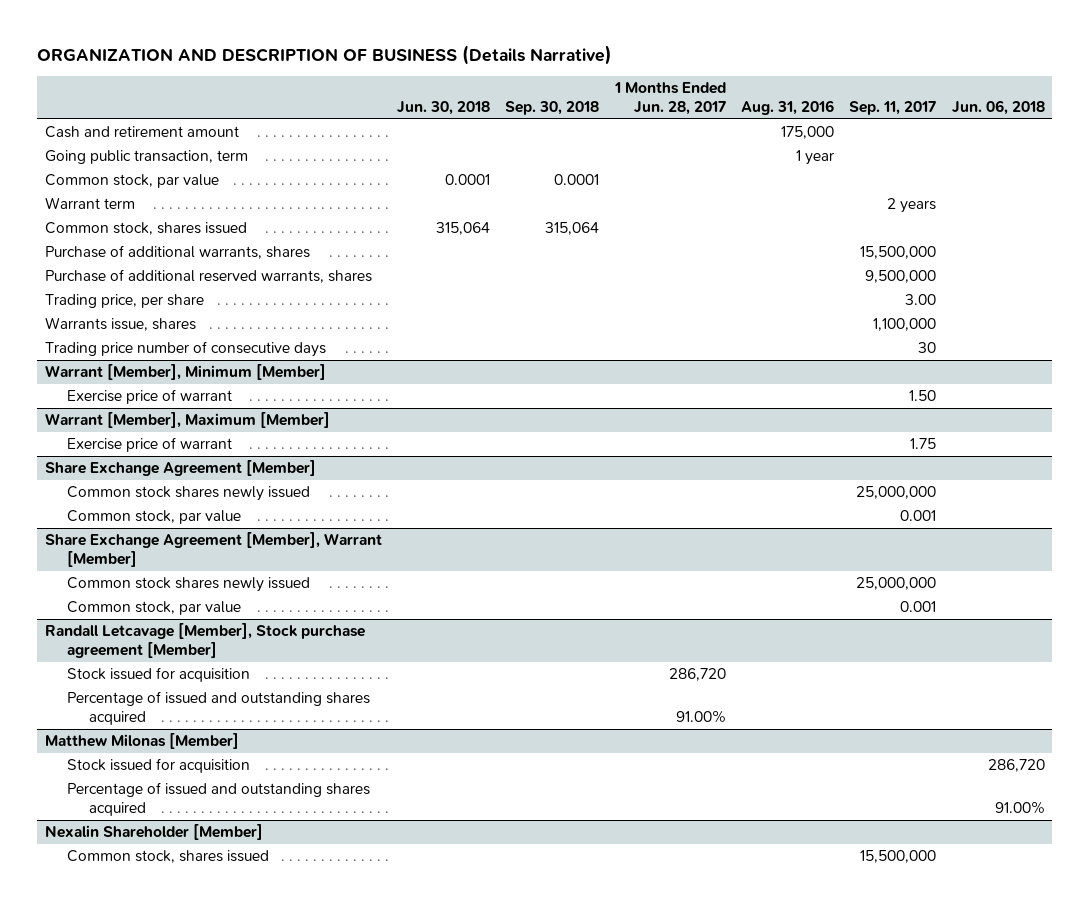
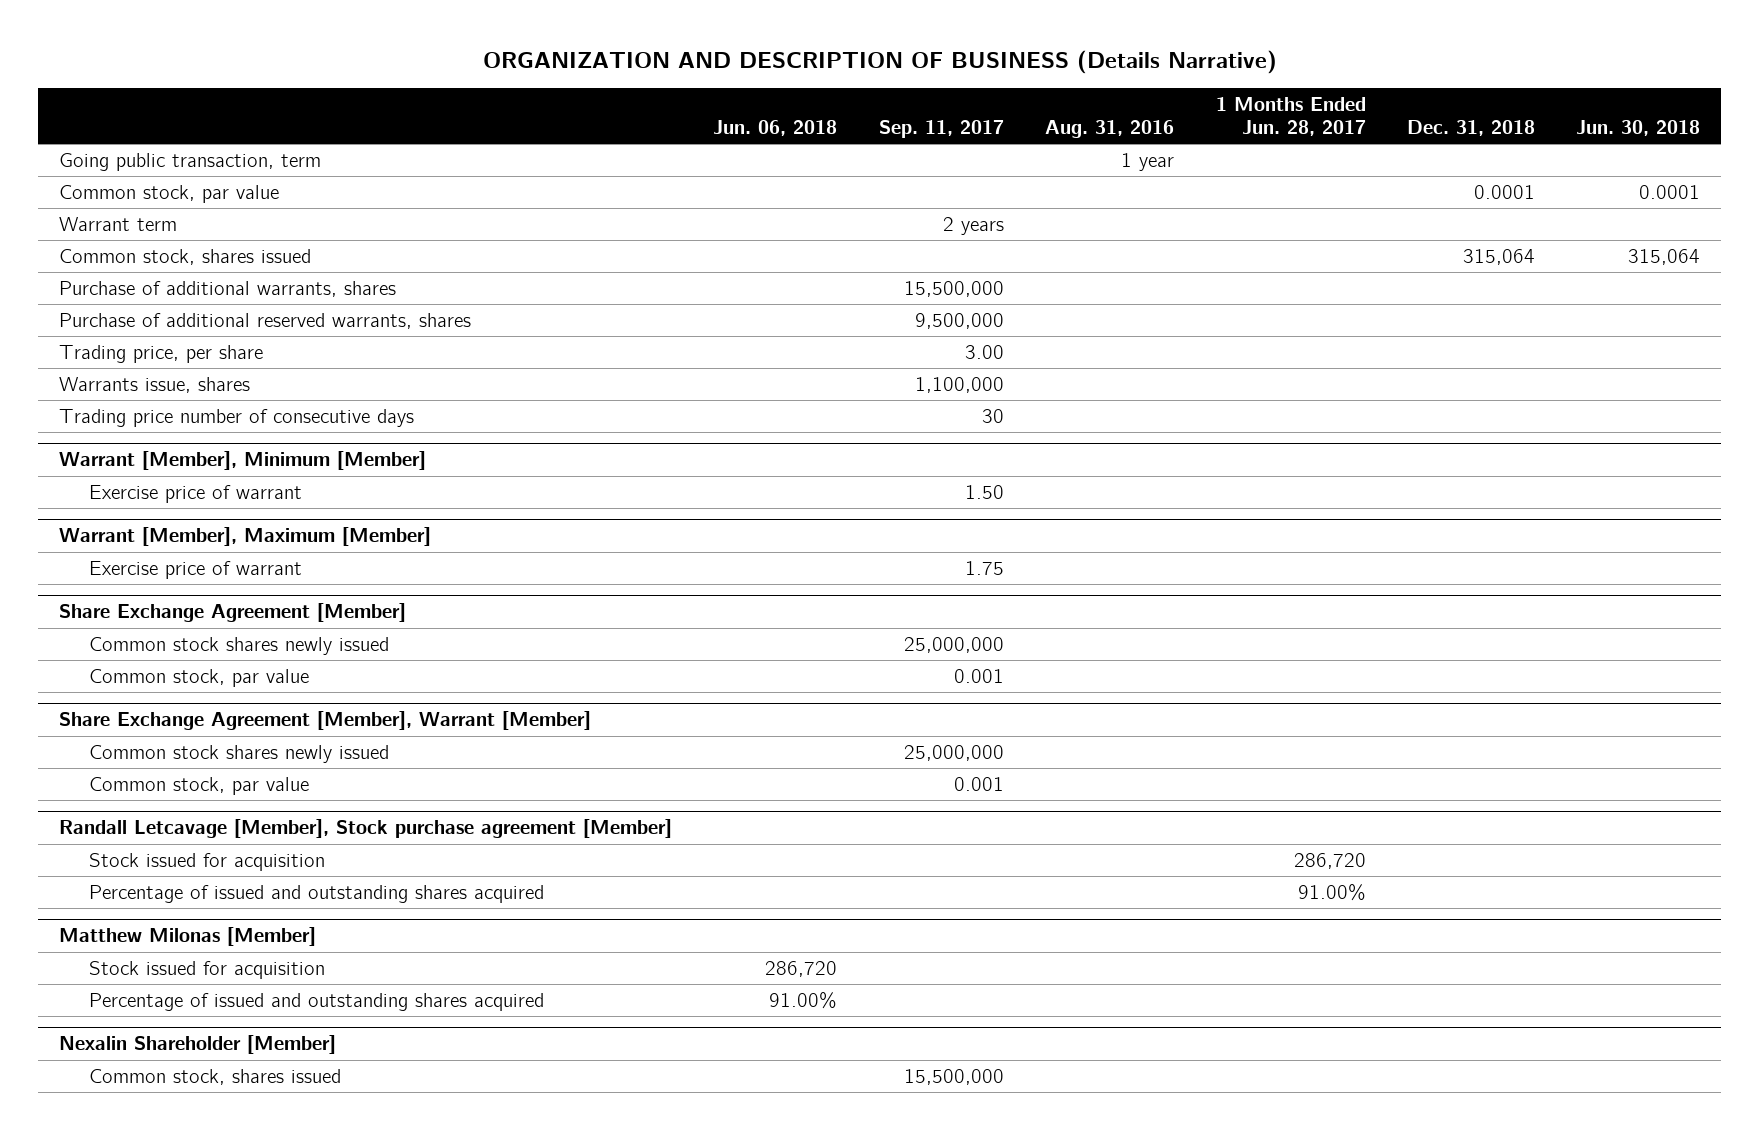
- | Jun. 30, 2018 | Sep. 30, 2018 | 1 Months Ended Jun. 28, 2017 | Aug. 31, 2016 | Sep. 11, 2017 | Jun. 06, 2018
+ | Jun. 06, 2018 | Sep. 11, 2017 | Aug. 31, 2016 | 1 Months Ended Jun. 28, 2017 | Dec. 31, 2018 | Jun. 30, 2018
- Cash and retirement amount | | | | 175,000 | |

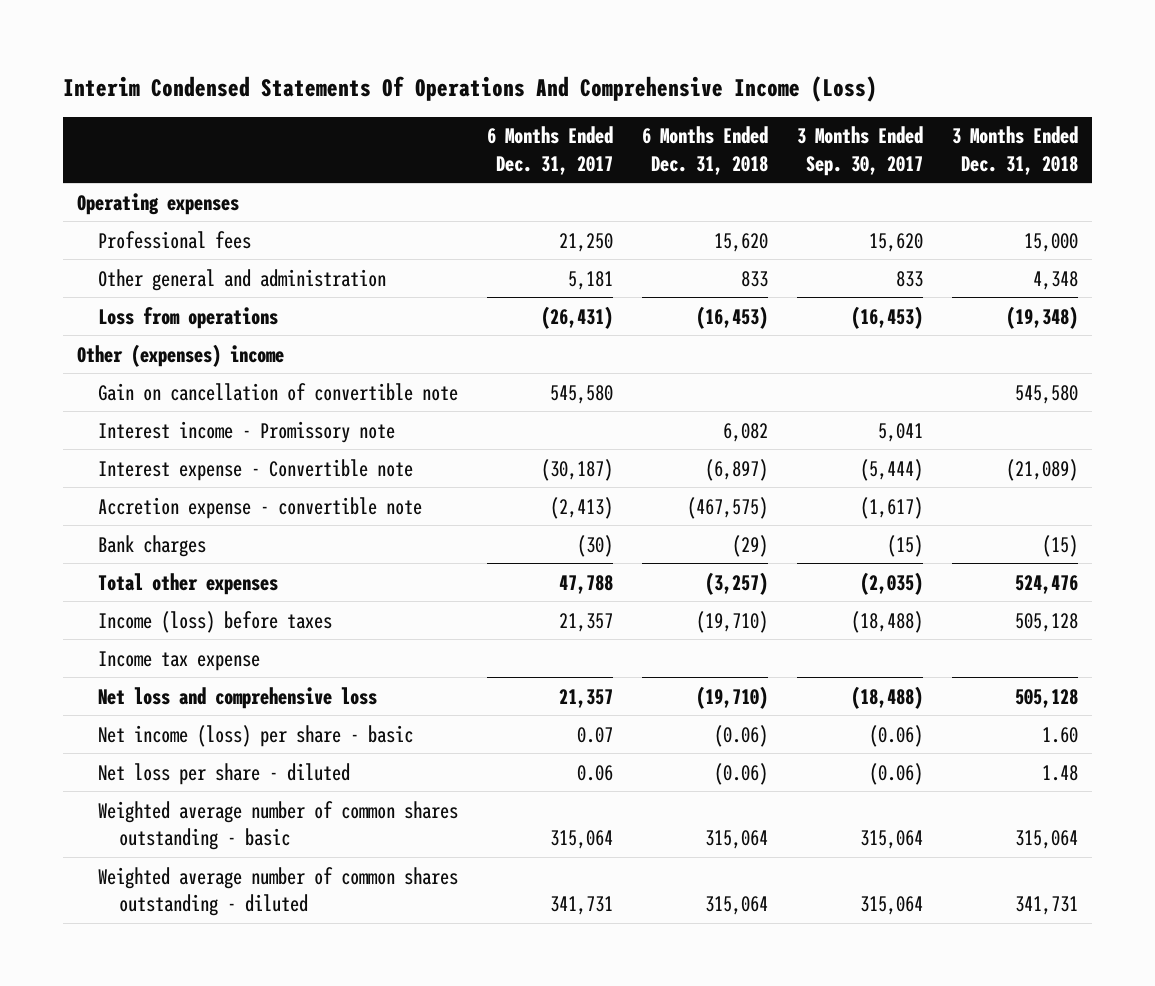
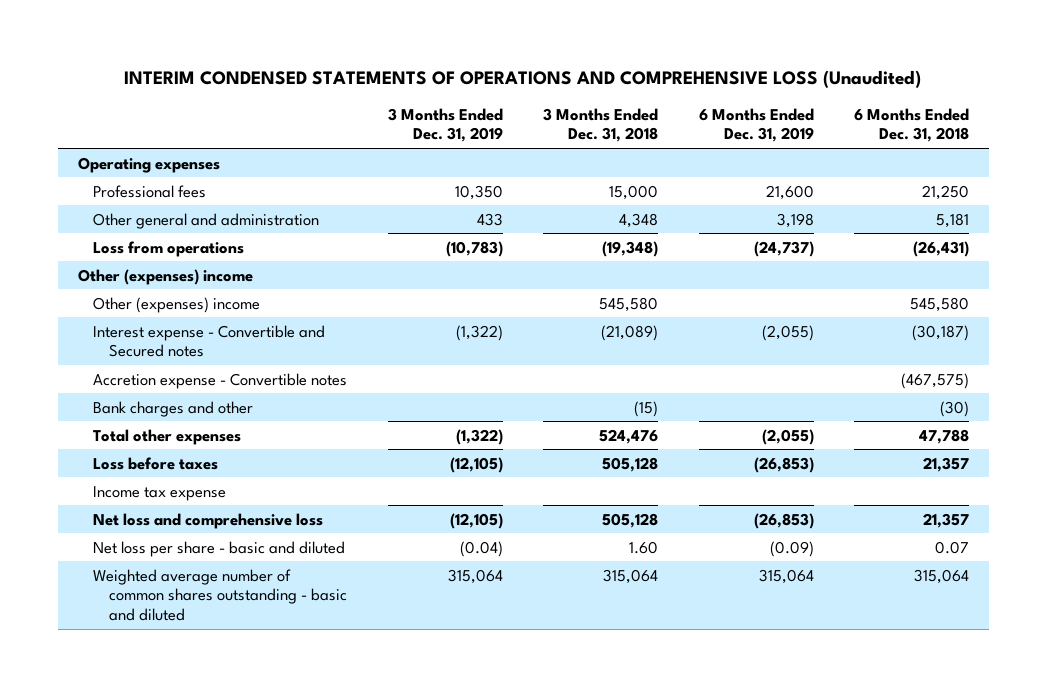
- Interim Condensed Statements Of Operations And Comprehensive Income (Loss)
+ INTERIM CONDENSED STATEMENTS OF OPERATIONS AND COMPREHENSIVE LOSS (Unaudited)
- | 6 Months Ended Dec. 31, 2017 | 6 Months Ended Dec. 31, 2018 | 3 Months Ended Sep. 30, 2017 | 3 Months Ended Dec. 31, 2018
+ | 3 Months Ended Dec. 31, 2019 | 3 Months Ended Dec. 31, 2018 | 6 Months Ended Dec. 31, 2019 | 6 Months Ended Dec. 31, 2018
- Professional fees | 21,250 | 15,620 | 15,620 | 15,000
- Other general and administration | 5,181 | 833 | 833 | 4,348
- Loss from operations | (26,431) | (16,453) | (16,453) | (19,348)
+ Professional fees | 10,350 | 15,000 | 21,600 | 21,250
+ Other general and administration | 433 | 4,348 | 3,198 | 5,181
+ Loss from operations | (10,783) | (19,348) | (24,737) | (26,431)
- Gain on cancellation of convertible note | 545,580 | | | 545,580
- Interest income - Promissory note | | 6,082 | 5,041 |
- Interest expense - Convertible note | (30,187) | (6,897) | (5,444) | (21,089)
- Accretion expense - convertible note | (2,413) | (467,575) | (1,617) |
- Bank charges | (30) | (29) | (15) | (15)
- Total other expenses | 47,788 | (3,257) | (2,035) | 524,476
- Income (loss) before taxes | 21,357 | (19,710) | (18,488) | 505,128
+ Other (expenses) income | | 545,580 | | 545,580
+ Interest expense - Convertible and Secured notes | (1,322) | (21,089) | (2,055) | (30,187)
+ Accretion expense - Convertible notes | | | | (467,575)
+ Bank charges and other | | (15) | | (30)
+ Total other expenses | (1,322) | 524,476 | (2,055) | 47,788
+ Loss before taxes | (12,105) | 505,128 | (26,853) | 21,357
- Net loss and comprehensive loss | 21,357 | (19,710) | (18,488) | 505,128
- Net income (loss) per share - basic | 0.07 | (0.06) | (0.06) | 1.60
- Net loss per share - diluted | 0.06 | (0.06) | (0.06) | 1.48
- Weighted average number of common shares outstanding - basic | 315,064 | 315,064 | 315,064 | 315,064
- Weighted average number of common shares outstanding - diluted | 341,731 | 315,064 | 315,064 | 341,731
+ Net loss and comprehensive loss | (12,105) | 505,128 | (26,853) | 21,357
+ Net loss per share - basic and diluted | (0.04) | 1.60 | (0.09) | 0.07
+ Weighted average number of common shares outstanding - basic and diluted | 315,064 | 315,064 | 315,064 | 315,064

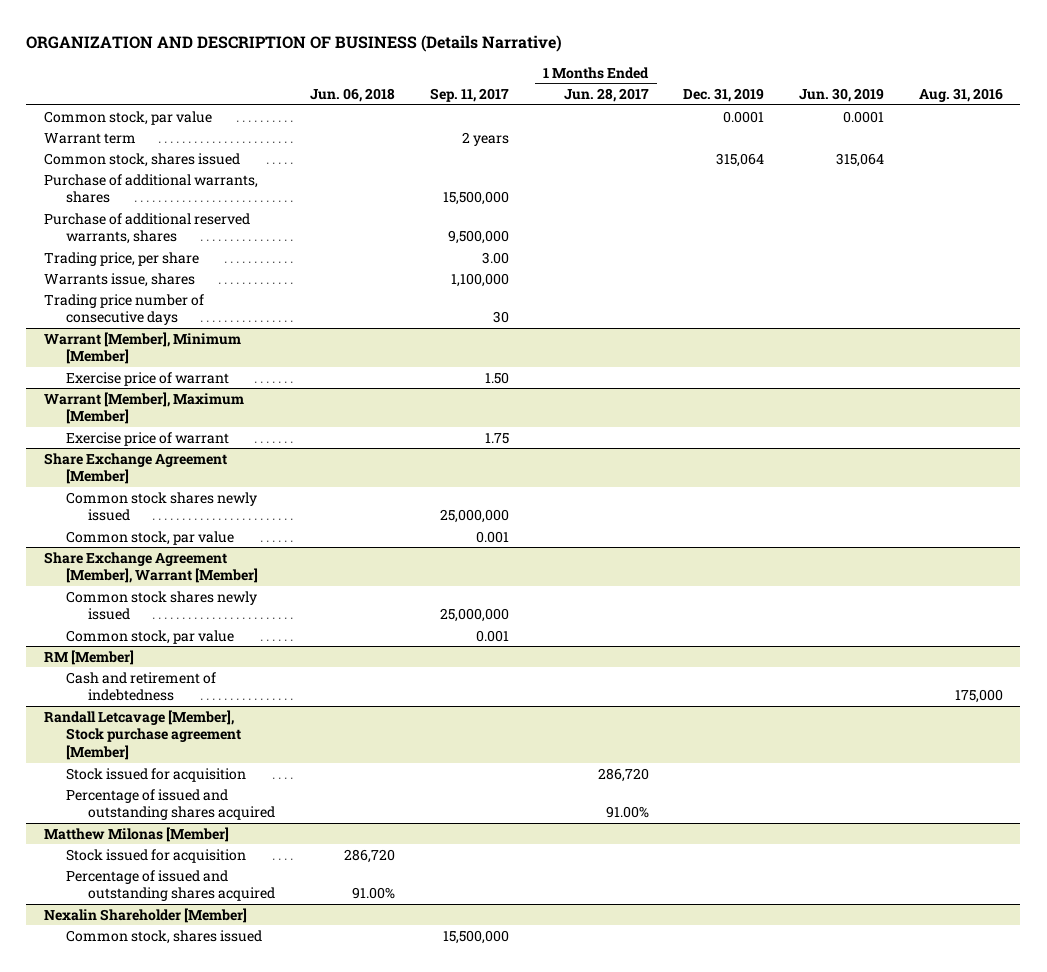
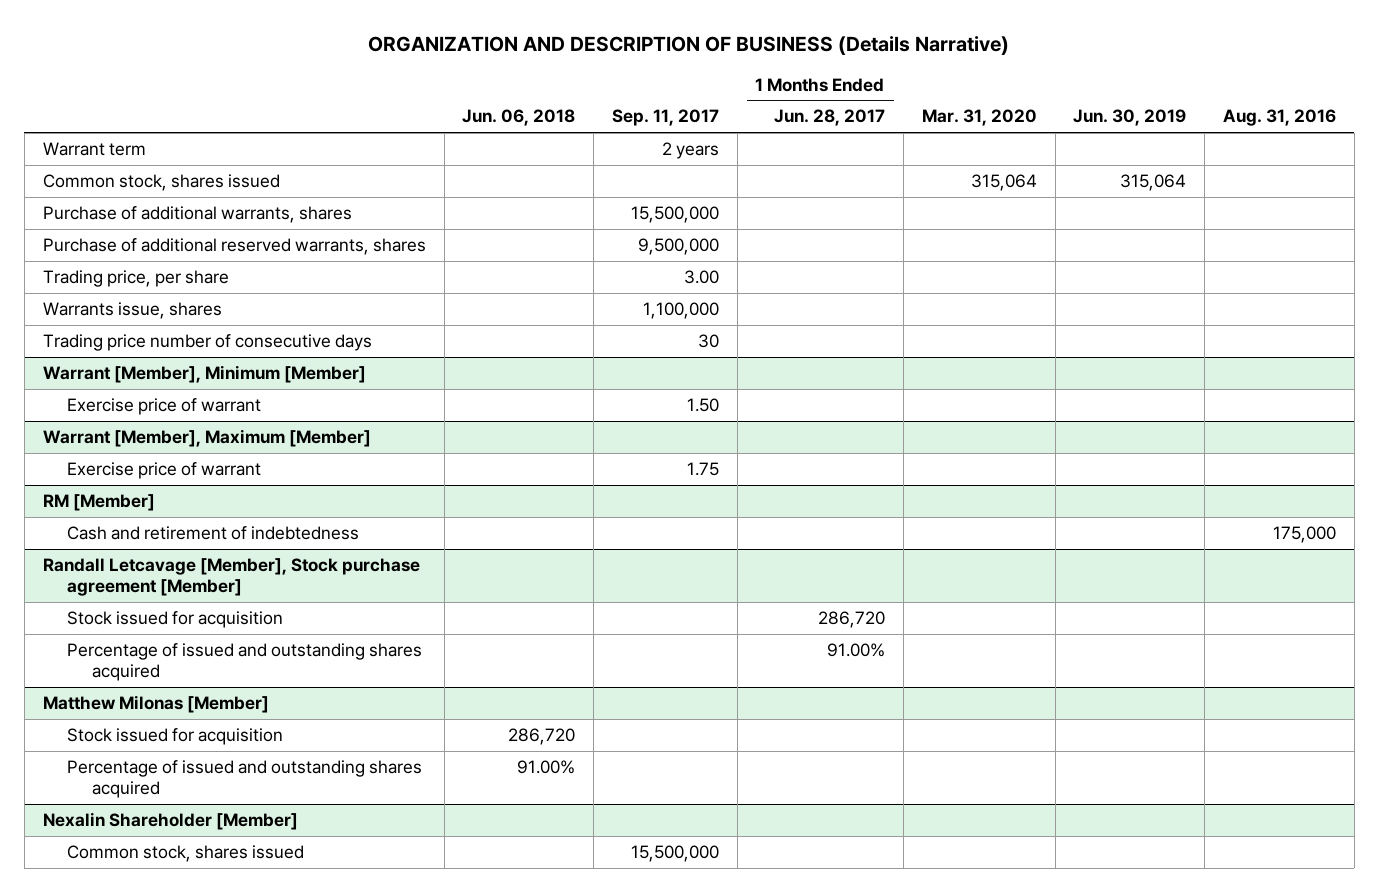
- | Jun. 06, 2018 | Sep. 11, 2017 | 1 Months Ended Jun. 28, 2017 | Dec. 31, 2019 | Jun. 30, 2019 | Aug. 31, 2016
+ | Jun. 06, 2018 | Sep. 11, 2017 | 1 Months Ended Jun. 28, 2017 | Mar. 31, 2020 | Jun. 30, 2019 | Aug. 31, 2016
- Common stock, par value | | | | 0.0001 | 0.0001 |
- Share Exchange Agreement [Member]
- Common stock shares newly issued | | 25,000,000 | | | |
- Common stock, par value | | 0.001 | | | |
- Share Exchange Agreement [Member], Warrant [Member]
- Common stock shares newly issued | | 25,000,000 | | | |
- Common stock, par value | | 0.001 | | | |

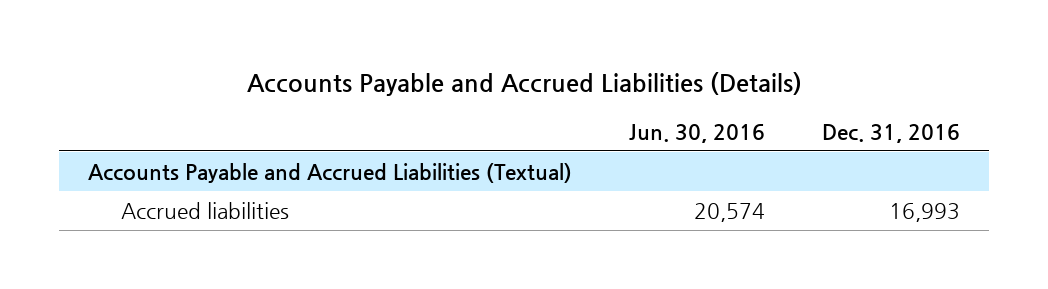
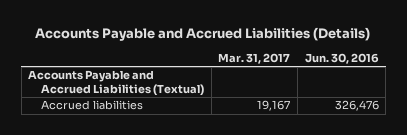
- | Jun. 30, 2016 | Dec. 31, 2016
+ | Mar. 31, 2017 | Jun. 30, 2016
- Accrued liabilities | 20,574 | 16,993
+ Accrued liabilities | 19,167 | 326,476

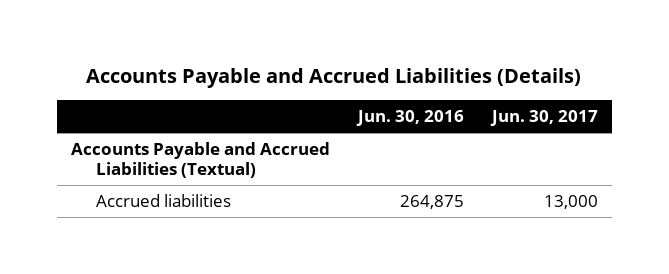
- | Mar. 31, 2017 | Jun. 30, 2016
+ | Jun. 30, 2016 | Jun. 30, 2017
- Accrued liabilities | 19,167 | 326,476
+ Accrued liabilities | 264,875 | 13,000

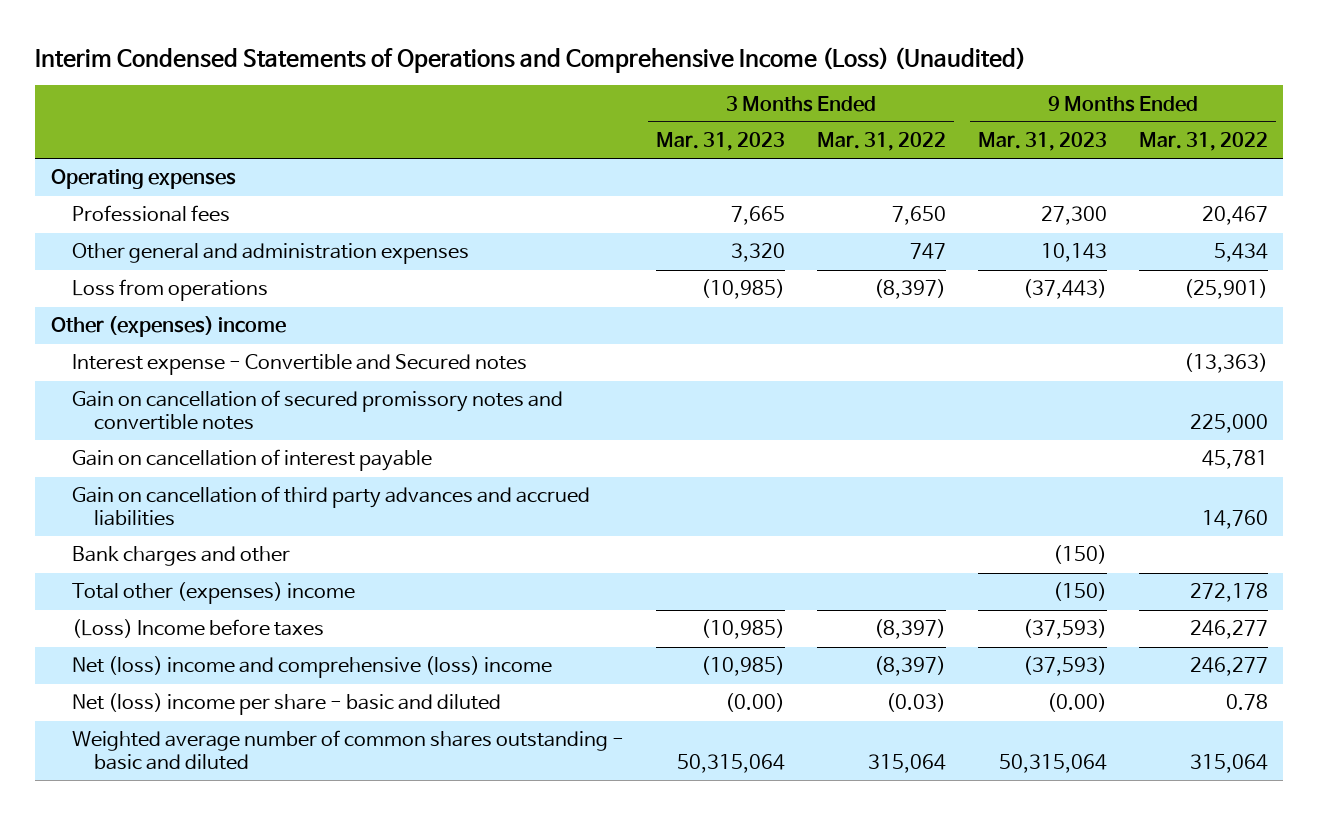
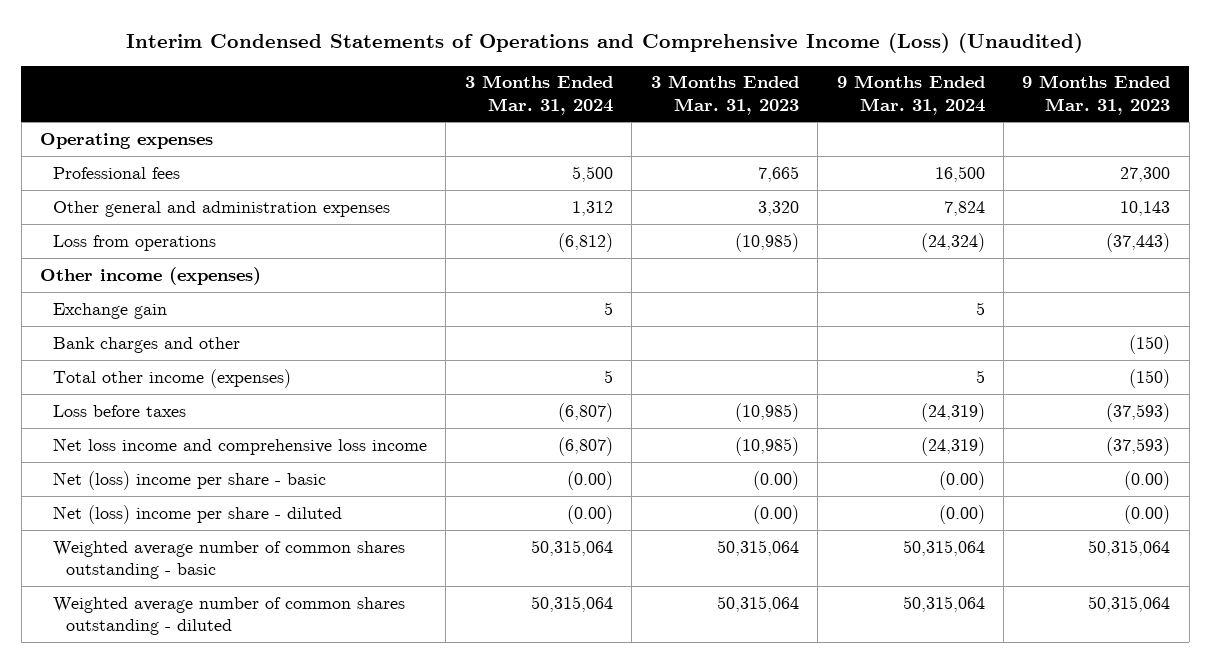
- | 3 Months Ended Mar. 31, 2023 | 3 Months Ended Mar. 31, 2022 | 9 Months Ended Mar. 31, 2023 | 9 Months Ended Mar. 31, 2022
+ | 3 Months Ended Mar. 31, 2024 | 3 Months Ended Mar. 31, 2023 | 9 Months Ended Mar. 31, 2024 | 9 Months Ended Mar. 31, 2023
- Other (expenses) income
- Interest expense - Convertible and Secured notes | | | | (13,363)
- Gain on cancellation of secured promissory notes and convertible notes | | | | 225,000
- Gain on cancellation of interest payable | | | | 45,781
- Gain on cancellation of third party advances and accrued liabilities | | | | 14,760
+ Other income (expenses)
+ Exchange gain | 5 | | 5 |
- Total other (expenses) income | | | (150) | 272,178
- (Loss) Income before taxes | (10,985) | (8,397) | (37,593) | 246,277
- Net (loss) income and comprehensive (loss) income | (10,985) | (8,397) | (37,593) | 246,277
- Net (loss) income per share - basic and diluted | (0.00) | (0.03) | (0.00) | 0.78
- Weighted average number of common shares outstanding - basic and diluted | 50,315,064 | 315,064 | 50,315,064 | 315,064
+ Total other income (expenses) | 5 | | 5 | (150)
+ Loss before taxes | (6,807) | (10,985) | (24,319) | (37,593)
+ Net loss income and comprehensive loss income | (6,807) | (10,985) | (24,319) | (37,593)
+ Net (loss) income per share - basic | (0.00) | (0.00) | (0.00) | (0.00)
+ Net (loss) income per share - diluted | (0.00) | (0.00) | (0.00) | (0.00)
+ Weighted average number of common shares outstanding - basic | 50,315,064 | 50,315,064 | 50,315,064 | 50,315,064
+ Weighted average number of common shares outstanding - diluted | 50,315,064 | 50,315,064 | 50,315,064 | 50,315,064

